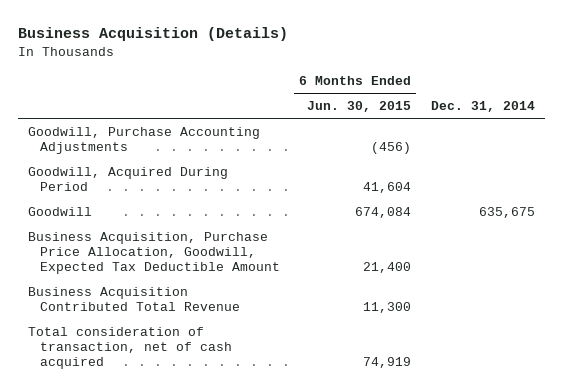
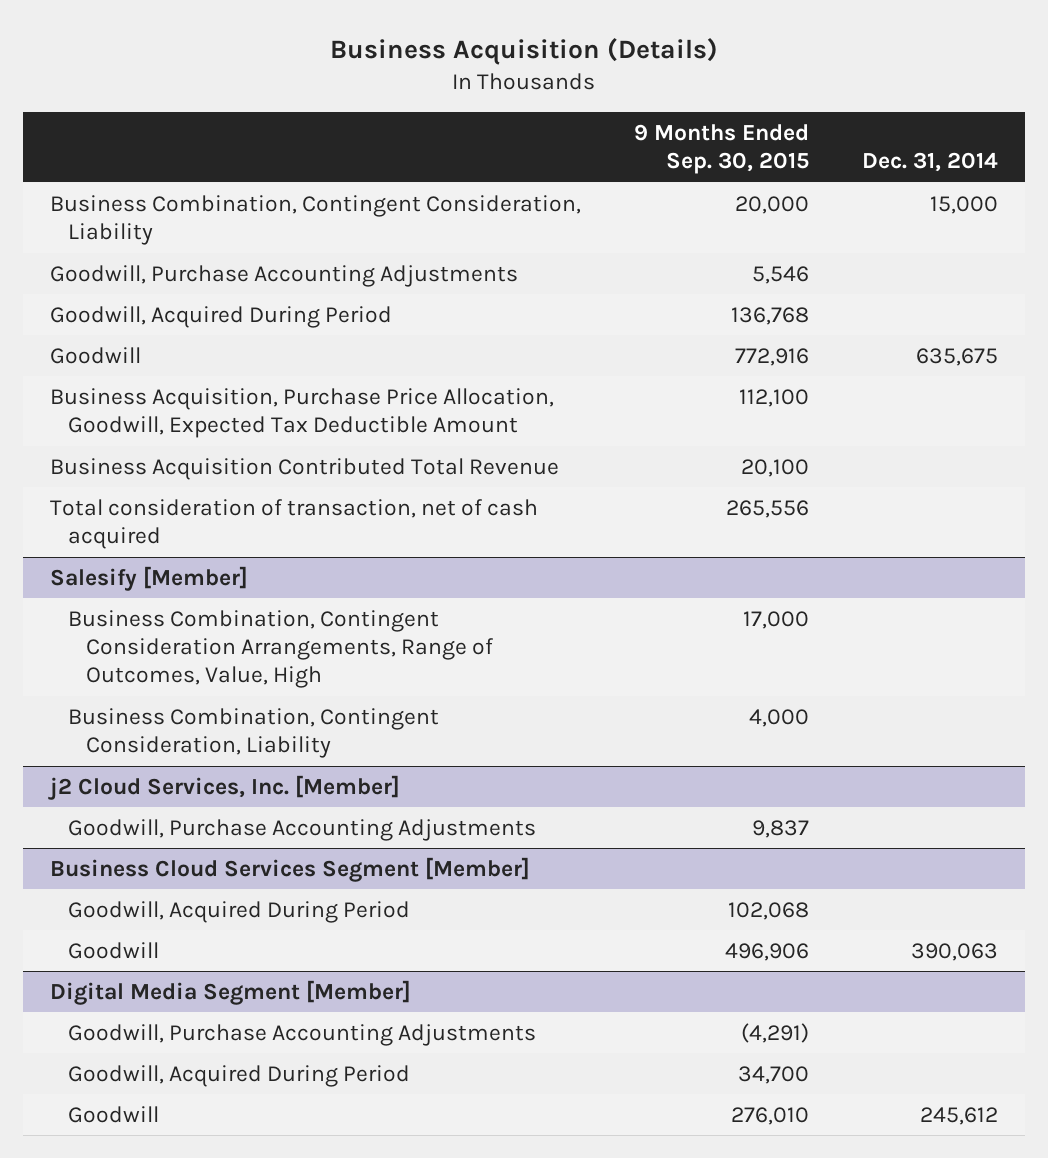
- | 6 Months Ended Jun. 30, 2015 | Dec. 31, 2014
+ | 9 Months Ended Sep. 30, 2015 | Dec. 31, 2014
+ Business Combination, Contingent Consideration, Liability | 20,000 | 15,000
+ Salesify [Member]
+ Business Combination, Contingent Consideration Arrangements, Range of Outcomes, Value, High | 17,000 |
+ Business Combination, Contingent Consideration, Liability | 4,000 |
+ j2 Cloud Services, Inc. [Member]
+ Goodwill, Purchase Accounting Adjustments | 9,837 |
+ Business Cloud Services Segment [Member]
+ Goodwill, Acquired During Period | 102,068 |
+ Goodwill | 496,906 | 390,063
+ Digital Media Segment [Member]
+ Goodwill, Purchase Accounting Adjustments | (4,291) |
+ Goodwill, Acquired During Period | 34,700 |
+ Goodwill | 276,010 | 245,612

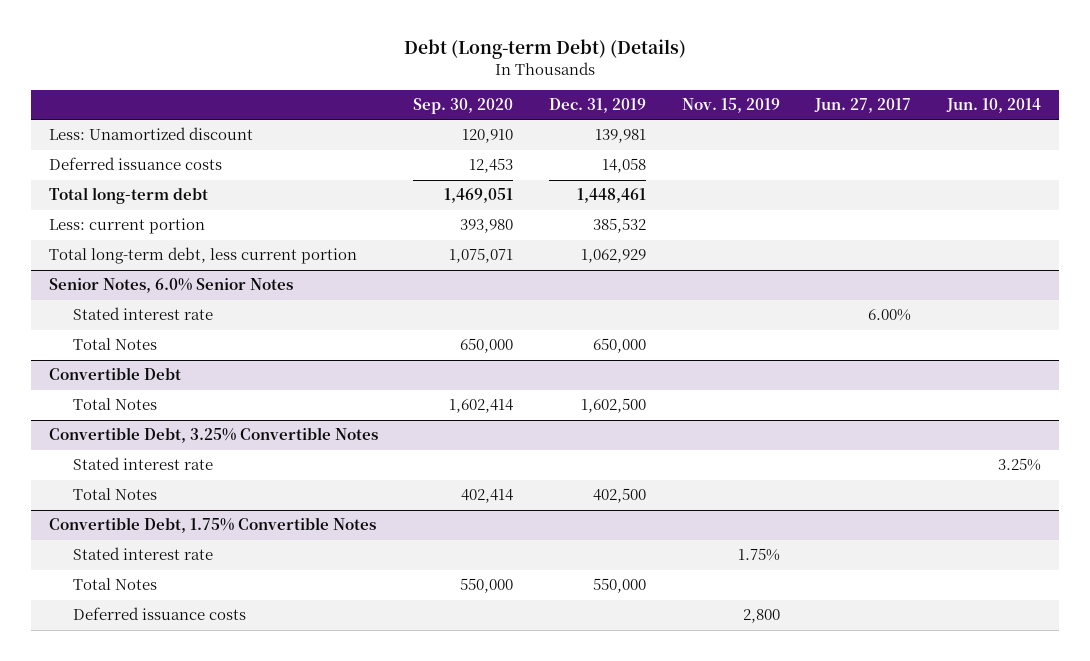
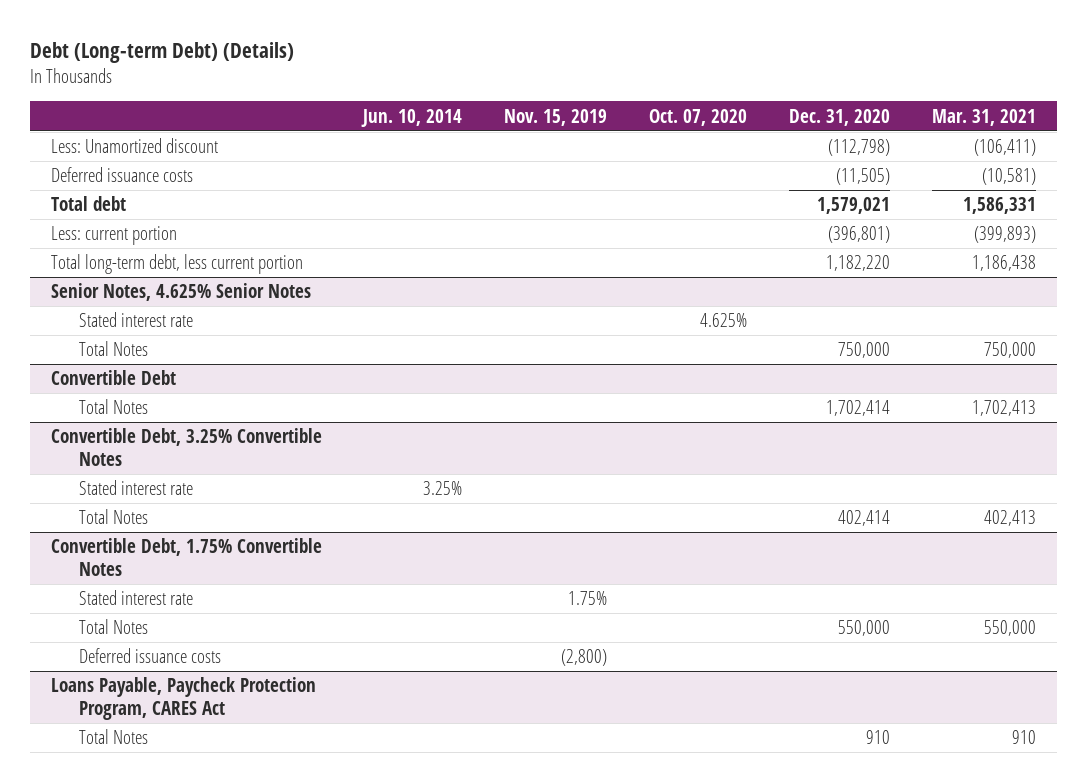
- | Sep. 30, 2020 | Dec. 31, 2019 | Nov. 15, 2019 | Jun. 27, 2017 | Jun. 10, 2014
+ | Jun. 10, 2014 | Nov. 15, 2019 | Oct. 07, 2020 | Dec. 31, 2020 | Mar. 31, 2021
- Total long-term debt | 1,469,051 | 1,448,461 | | |
+ Total debt | | | | 1,579,021 | 1,586,331
- Senior Notes, 6.0% Senior Notes
- Stated interest rate | | | | 6.00% |
- Total Notes | 650,000 | 650,000 | | |
+ Senior Notes, 4.625% Senior Notes
+ Stated interest rate | | | 4.625% | |
+ Total Notes | | | | 750,000 | 750,000
@ Convertible Debt, 1.75% Convertible Notes
- Deferred issuance costs | | | 2,800 | |
+ Deferred issuance costs | | (2,800) | | |
+ Loans Payable, Paycheck Protection Program, CARES Act
+ Total Notes | | | | 910 | 910

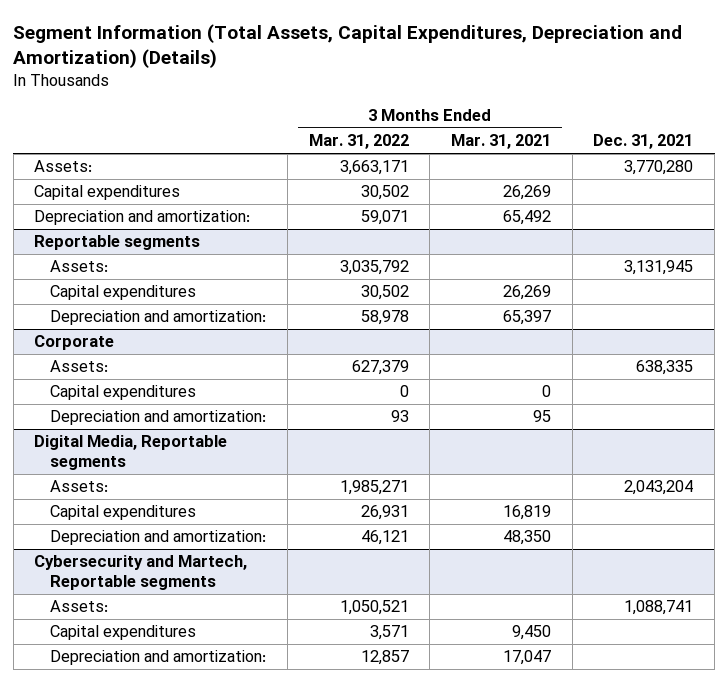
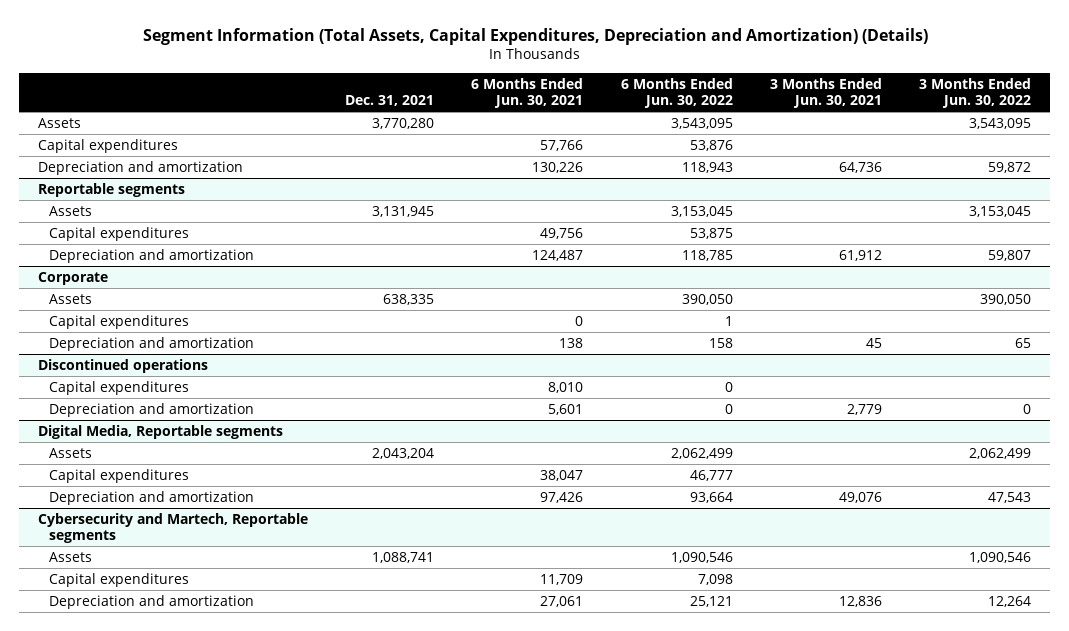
- | 3 Months Ended Mar. 31, 2022 | 3 Months Ended Mar. 31, 2021 | Dec. 31, 2021
+ | Dec. 31, 2021 | 6 Months Ended Jun. 30, 2021 | 6 Months Ended Jun. 30, 2022 | 3 Months Ended Jun. 30, 2021 | 3 Months Ended Jun. 30, 2022
- Assets: | 3,663,171 | | 3,770,280
+ Assets | 3,770,280 | | 3,543,095 | | 3,543,095
- Depreciation and amortization: | 59,071 | 65,492 |
+ Depreciation and amortization | | 130,226 | 118,943 | 64,736 | 59,872
@ Reportable segments
- Assets: | 3,035,792 | | 3,131,945
+ Assets | 3,131,945 | | 3,153,045 | | 3,153,045
- Depreciation and amortization: | 58,978 | 65,397 |
+ Depreciation and amortization | | 124,487 | 118,785 | 61,912 | 59,807
@ Corporate
- Assets: | 627,379 | | 638,335
+ Assets | 638,335 | | 390,050 | | 390,050
- Depreciation and amortization: | 93 | 95 |
+ Depreciation and amortization | | 138 | 158 | 45 | 65
+ Discontinued operations
+ Capital expenditures | | 8,010 | 0 | |
+ Depreciation and amortization | | 5,601 | 0 | 2,779 | 0
@ Digital Media, Reportable segments
- Assets: | 1,985,271 | | 2,043,204
+ Assets | 2,043,204 | | 2,062,499 | | 2,062,499
- Depreciation and amortization: | 46,121 | 48,350 |
+ Depreciation and amortization | | 97,426 | 93,664 | 49,076 | 47,543
@ Cybersecurity and Martech, Reportable segments
- Assets: | 1,050,521 | | 1,088,741
+ Assets | 1,088,741 | | 1,090,546 | | 1,090,546
- Depreciation and amortization: | 12,857 | 17,047 |
+ Depreciation and amortization | | 27,061 | 25,121 | 12,836 | 12,264

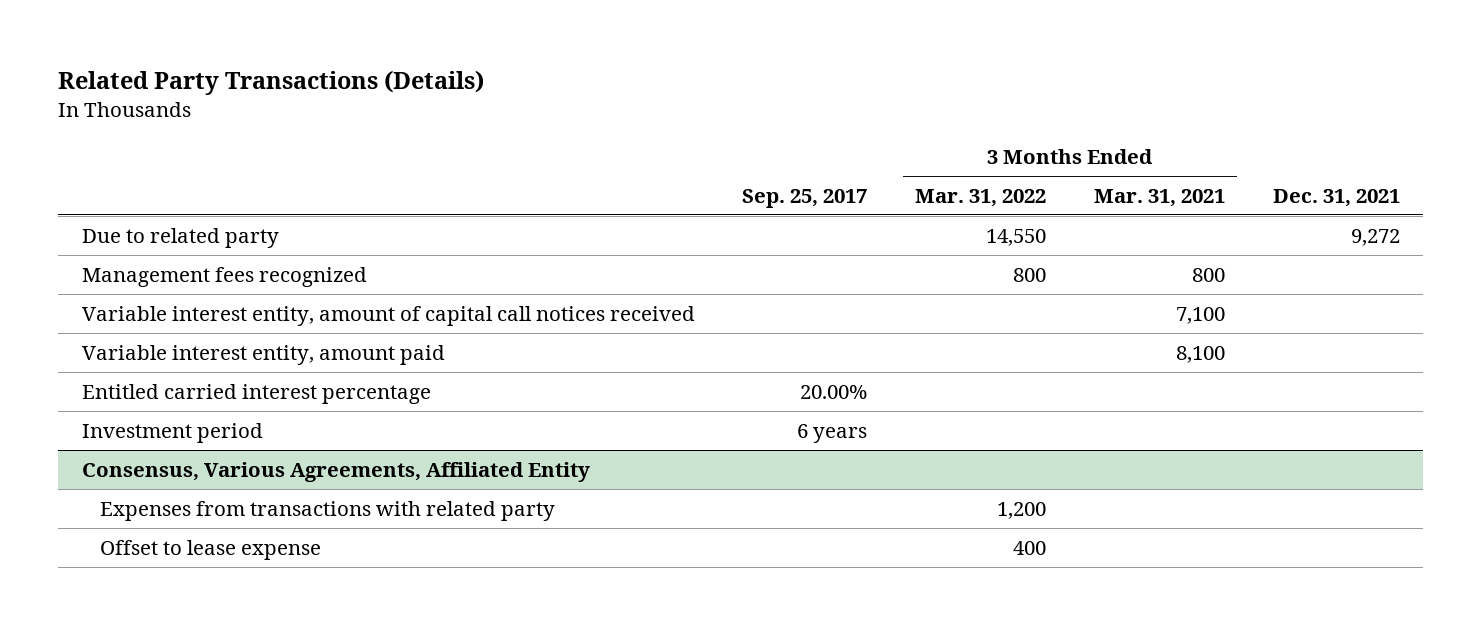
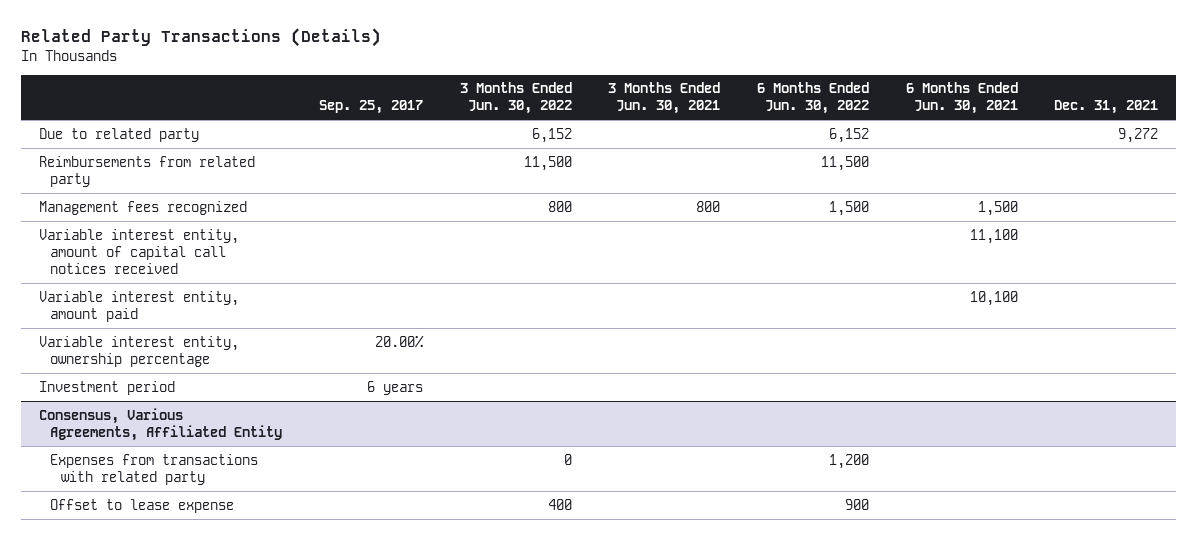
- | Sep. 25, 2017 | 3 Months Ended Mar. 31, 2022 | 3 Months Ended Mar. 31, 2021 | Dec. 31, 2021
+ | Sep. 25, 2017 | 3 Months Ended Jun. 30, 2022 | 3 Months Ended Jun. 30, 2021 | 6 Months Ended Jun. 30, 2022 | 6 Months Ended Jun. 30, 2021 | Dec. 31, 2021
+ Reimbursements from related party | | 11,500 | | 11,500 | |
- Entitled carried interest percentage | 20.00% | | |
+ Variable interest entity, ownership percentage | 20.00% | | | | |

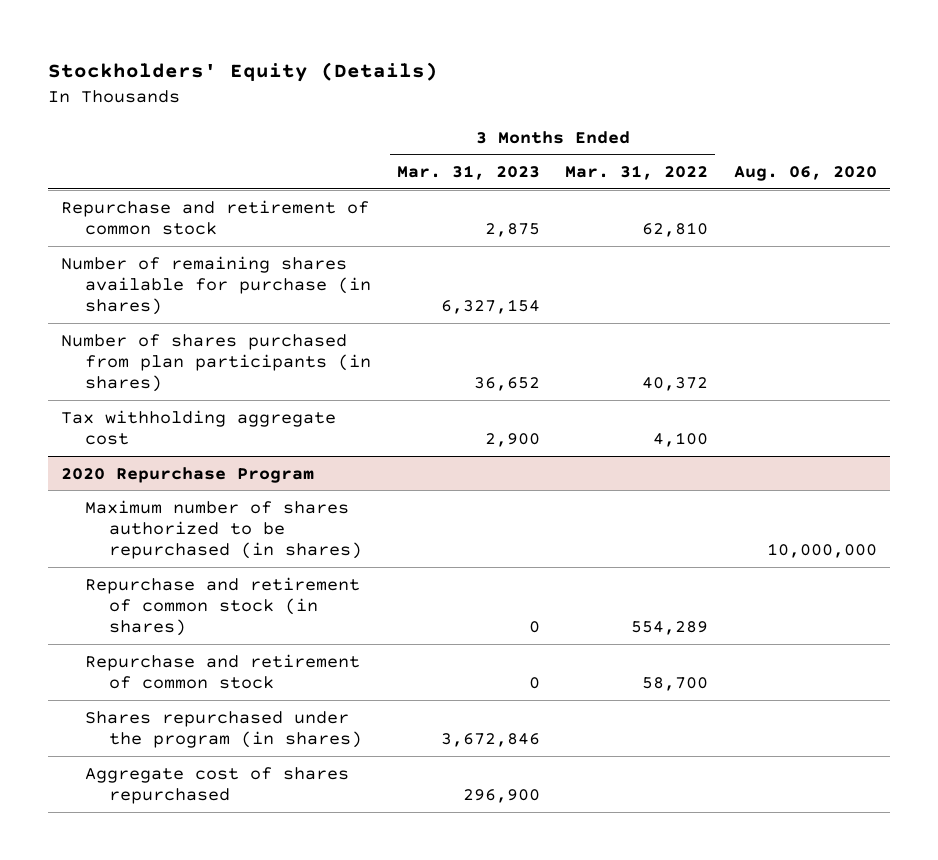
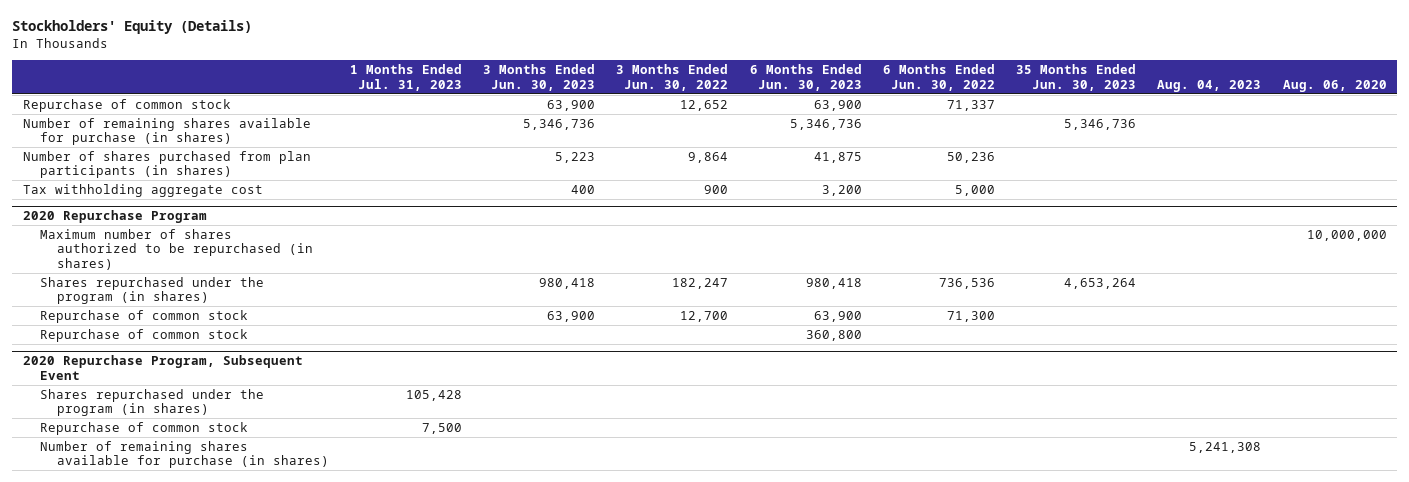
- | 3 Months Ended Mar. 31, 2023 | 3 Months Ended Mar. 31, 2022 | Aug. 06, 2020
+ | 1 Months Ended Jul. 31, 2023 | 3 Months Ended Jun. 30, 2023 | 3 Months Ended Jun. 30, 2022 | 6 Months Ended Jun. 30, 2023 | 6 Months Ended Jun. 30, 2022 | 35 Months Ended Jun. 30, 2023 | Aug. 04, 2023 | Aug. 06, 2020
- Repurchase and retirement of common stock | 2,875 | 62,810 |
+ Repurchase of common stock | | 63,900 | 12,652 | 63,900 | 71,337 | | |
@ 2020 Repurchase Program
- Repurchase and retirement of common stock (in shares) | 0 | 554,289 |
- Repurchase and retirement of common stock | 0 | 58,700 |
- Aggregate cost of shares repurchased | 296,900 | |
+ Repurchase of common stock | | 63,900 | 12,700 | 63,900 | 71,300 | | |
+ Repurchase of common stock | | | | 360,800 | | | |
+ 2020 Repurchase Program, Subsequent Event
+ Shares repurchased under the program (in shares) | 105,428 | | | | | | |
+ Repurchase of common stock | 7,500 | | | | | | |
+ Number of remaining shares available for purchase (in shares) | | | | | | | 5,241,308 |

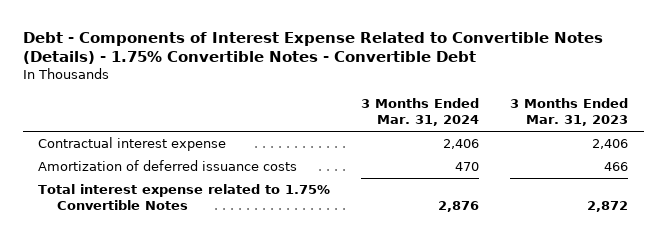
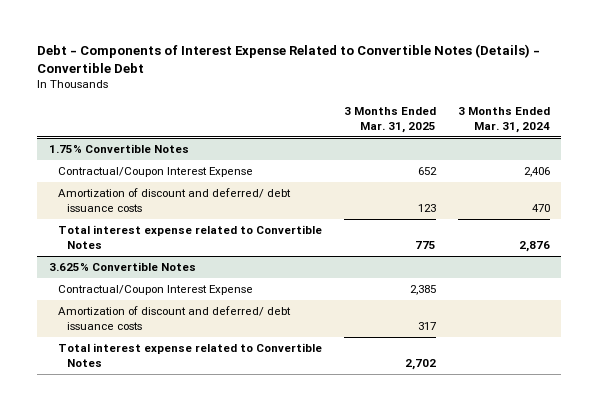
- Debt - Components of Interest Expense Related to Convertible Notes (Details) - 1.75% Convertible Notes - Convertible Debt
+ Debt - Components of Interest Expense Related to Convertible Notes (Details) - Convertible Debt
- | 3 Months Ended Mar. 31, 2024 | 3 Months Ended Mar. 31, 2023
+ | 3 Months Ended Mar. 31, 2025 | 3 Months Ended Mar. 31, 2024
- Contractual interest expense | 2,406 | 2,406
- Amortization of deferred issuance costs | 470 | 466
- Total interest expense related to 1.75% Convertible Notes | 2,876 | 2,872
+ 1.75% Convertible Notes
+ Contractual/Coupon Interest Expense | 652 | 2,406
+ Amortization of discount and deferred/ debt issuance costs | 123 | 470
+ Total interest expense related to Convertible Notes | 775 | 2,876
+ 3.625% Convertible Notes
+ Contractual/Coupon Interest Expense | 2,385 |
+ Amortization of discount and deferred/ debt issuance costs | 317 |
+ Total interest expense related to Convertible Notes | 2,702 |

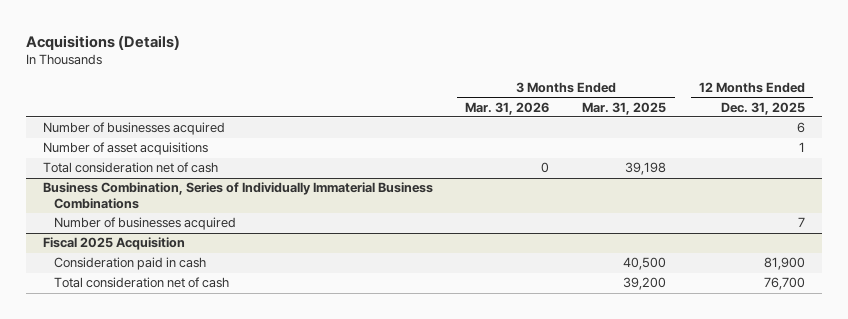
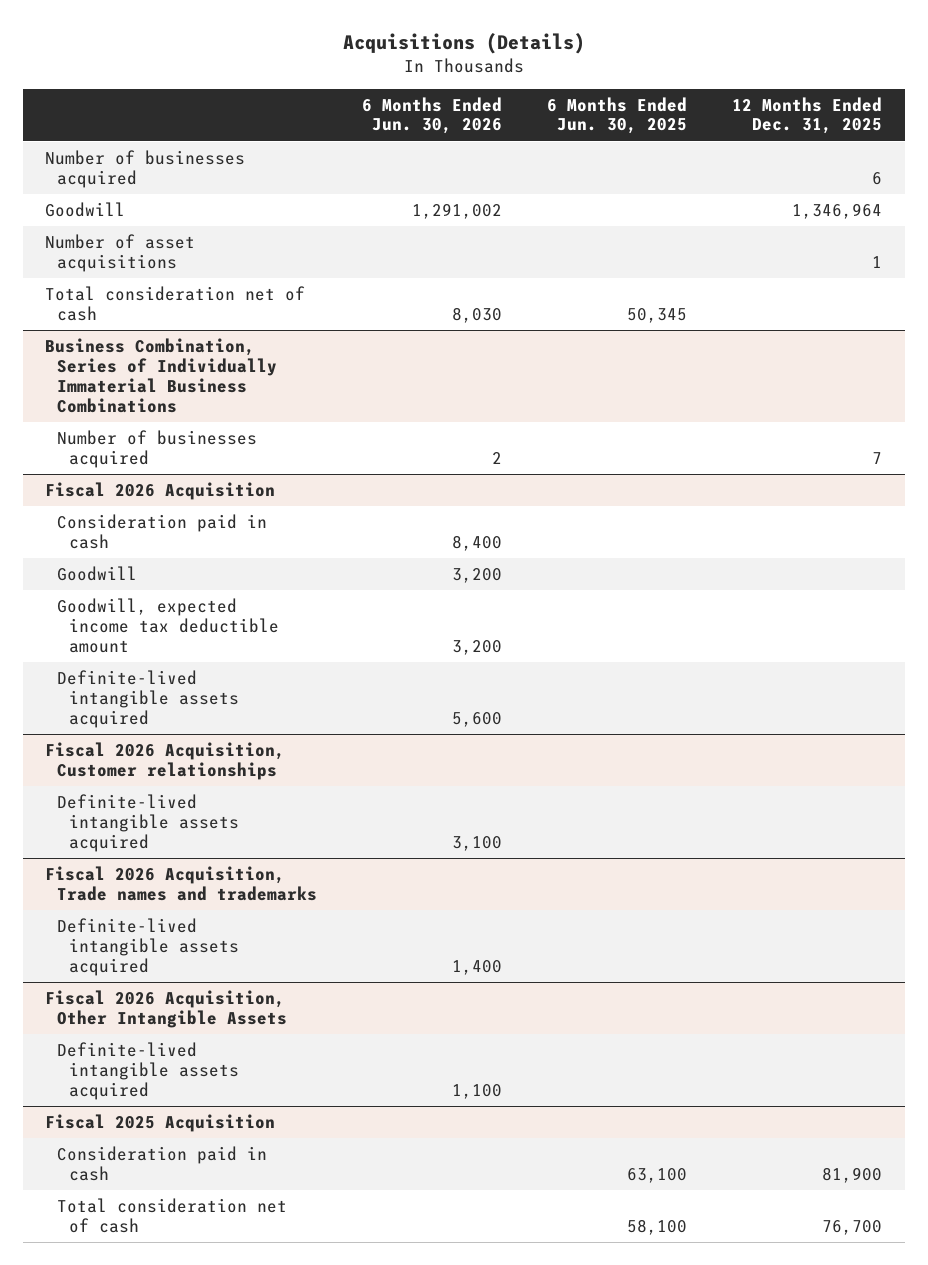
- | 3 Months Ended Mar. 31, 2026 | 3 Months Ended Mar. 31, 2025 | 12 Months Ended Dec. 31, 2025
+ | 6 Months Ended Jun. 30, 2026 | 6 Months Ended Jun. 30, 2025 | 12 Months Ended Dec. 31, 2025
+ Goodwill | 1,291,002 | | 1,346,964
+ Fiscal 2026 Acquisition
+ Consideration paid in cash | 8,400 | |
+ Goodwill | 3,200 | |
+ Goodwill, expected income tax deductible amount | 3,200 | |
+ Definite-lived intangible assets acquired | 5,600 | |
+ Fiscal 2026 Acquisition, Customer relationships
+ Definite-lived intangible assets acquired | 3,100 | |
+ Fiscal 2026 Acquisition, Trade names and trademarks
+ Definite-lived intangible assets acquired | 1,400 | |
+ Fiscal 2026 Acquisition, Other Intangible Assets
+ Definite-lived intangible assets acquired | 1,100 | |

